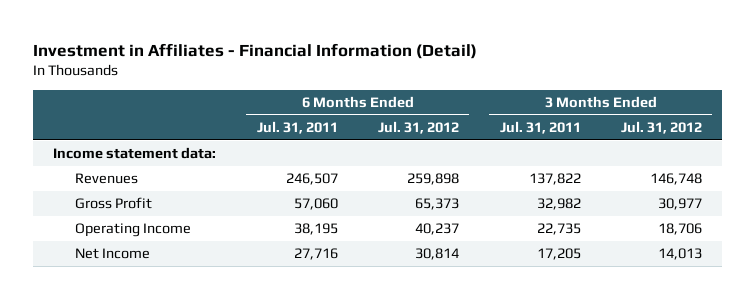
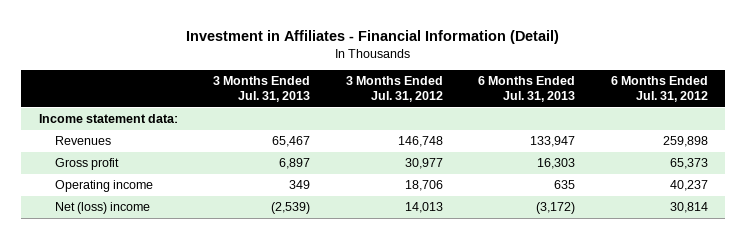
- | 6 Months Ended Jul. 31, 2011 | 6 Months Ended Jul. 31, 2012 | 3 Months Ended Jul. 31, 2011 | 3 Months Ended Jul. 31, 2012
+ | 3 Months Ended Jul. 31, 2013 | 3 Months Ended Jul. 31, 2012 | 6 Months Ended Jul. 31, 2013 | 6 Months Ended Jul. 31, 2012
- Gross Profit | 57,060 | 65,373 | 32,982 | 30,977
- Operating Income | 38,195 | 40,237 | 22,735 | 18,706
- Net Income | 27,716 | 30,814 | 17,205 | 14,013
+ Gross profit | 6,897 | 30,977 | 16,303 | 65,373
+ Operating income | 349 | 18,706 | 635 | 40,237
+ Net (loss) income | (2,539) | 14,013 | (3,172) | 30,814

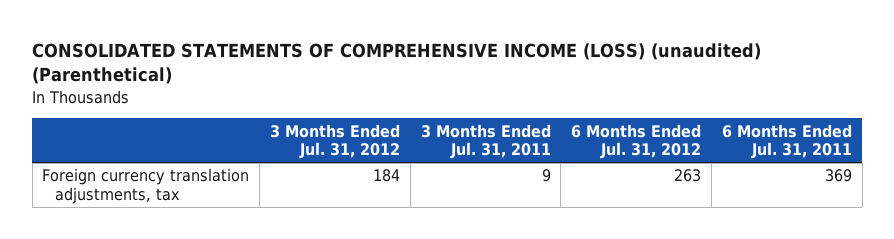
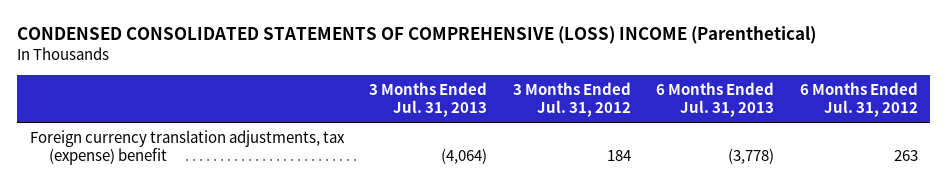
- CONSOLIDATED STATEMENTS OF COMPREHENSIVE INCOME (LOSS) (unaudited) (Parenthetical)
+ CONDENSED CONSOLIDATED STATEMENTS OF COMPREHENSIVE (LOSS) INCOME (Parenthetical)
- | 3 Months Ended Jul. 31, 2012 | 3 Months Ended Jul. 31, 2011 | 6 Months Ended Jul. 31, 2012 | 6 Months Ended Jul. 31, 2011
+ | 3 Months Ended Jul. 31, 2013 | 3 Months Ended Jul. 31, 2012 | 6 Months Ended Jul. 31, 2013 | 6 Months Ended Jul. 31, 2012
- Foreign currency translation adjustments, tax | 184 | 9 | 263 | 369
+ Foreign currency translation adjustments, tax (expense) benefit | (4,064) | 184 | (3,778) | 263

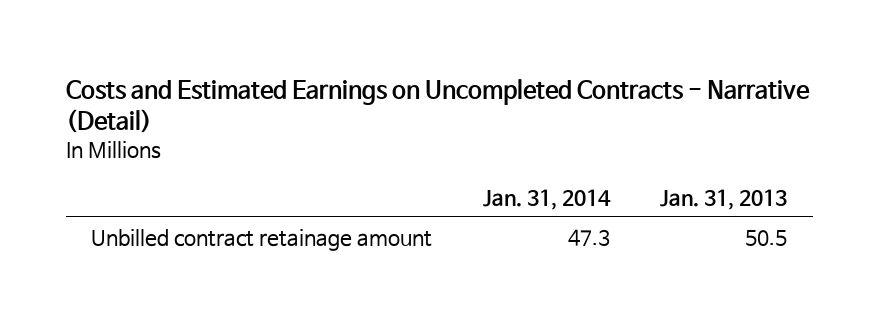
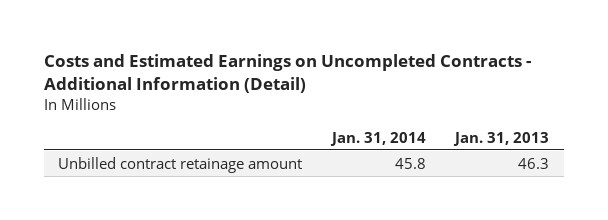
- Costs and Estimated Earnings on Uncompleted Contracts - Narrative (Detail)
+ Costs and Estimated Earnings on Uncompleted Contracts - Additional Information (Detail)
- Unbilled contract retainage amount | 47.3 | 50.5
+ Unbilled contract retainage amount | 45.8 | 46.3

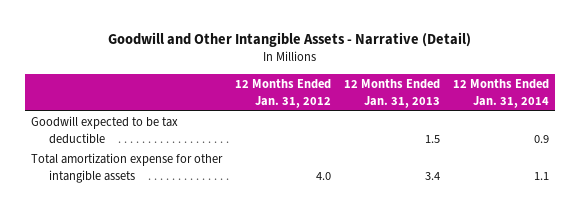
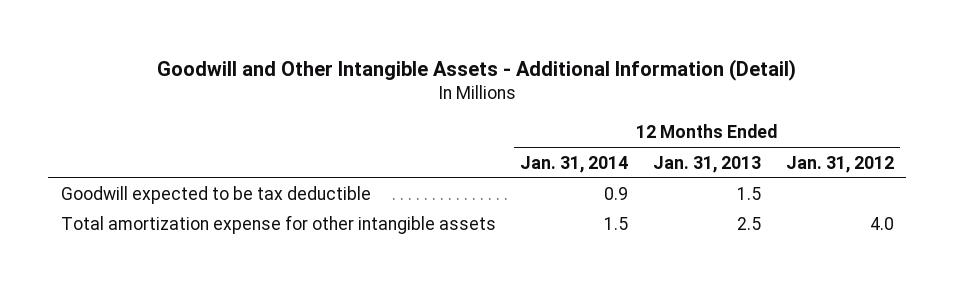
- Goodwill and Other Intangible Assets - Narrative (Detail)
+ Goodwill and Other Intangible Assets - Additional Information (Detail)
- | 12 Months Ended Jan. 31, 2012 | 12 Months Ended Jan. 31, 2013 | 12 Months Ended Jan. 31, 2014
+ | 12 Months Ended Jan. 31, 2014 | 12 Months Ended Jan. 31, 2013 | 12 Months Ended Jan. 31, 2012
- Total amortization expense for other intangible assets | 4.0 | 3.4 | 1.1
+ Total amortization expense for other intangible assets | 1.5 | 2.5 | 4.0

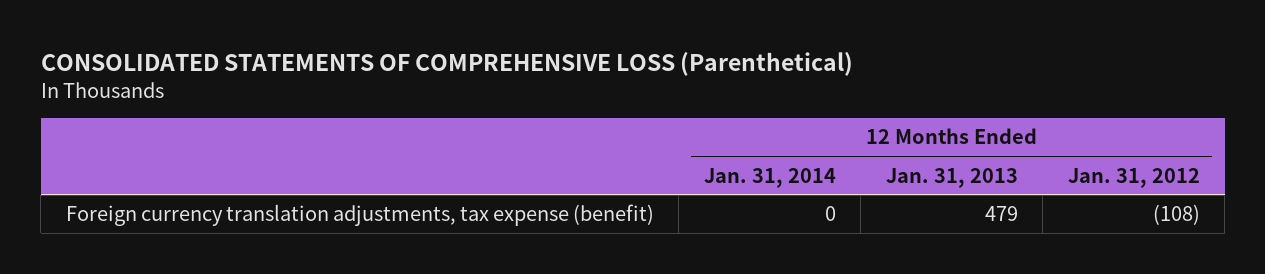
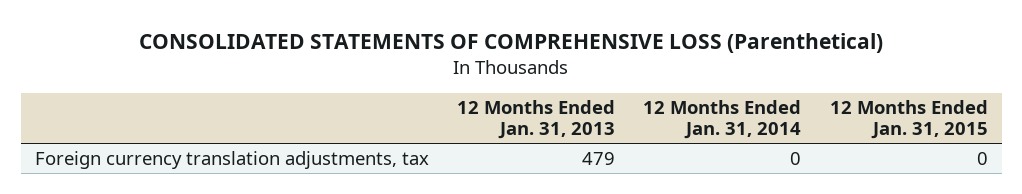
- | 12 Months Ended Jan. 31, 2014 | 12 Months Ended Jan. 31, 2013 | 12 Months Ended Jan. 31, 2012
+ | 12 Months Ended Jan. 31, 2013 | 12 Months Ended Jan. 31, 2014 | 12 Months Ended Jan. 31, 2015
- Foreign currency translation adjustments, tax expense (benefit) | 0 | 479 | (108)
+ Foreign currency translation adjustments, tax | 479 | 0 | 0

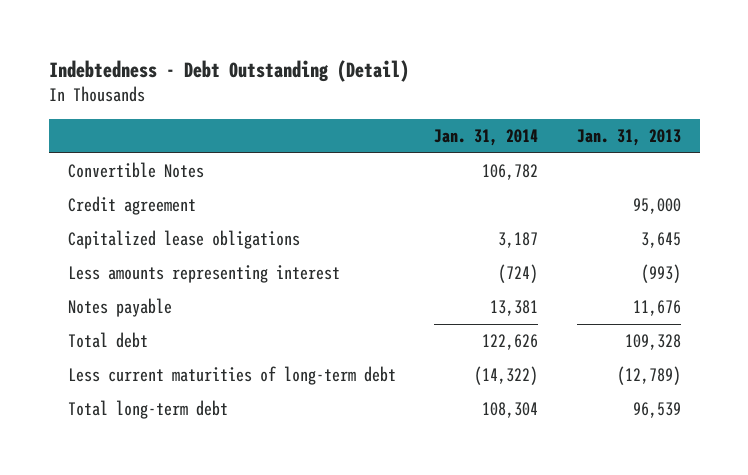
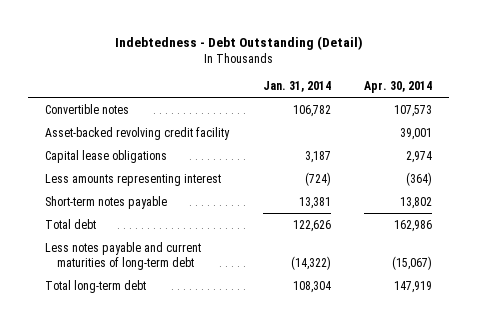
- | Jan. 31, 2014 | Jan. 31, 2013
+ | Jan. 31, 2014 | Apr. 30, 2014
- Convertible Notes | 106,782 |
- Credit agreement | | 95,000
- Capitalized lease obligations | 3,187 | 3,645
+ Convertible notes | 106,782 | 107,573
+ Asset-backed revolving credit facility | | 39,001
+ Capital lease obligations | 3,187 | 2,974
- Notes payable | 13,381 | 11,676
+ Short-term notes payable | 13,381 | 13,802
- Less current maturities of long-term debt | (14,322) | (12,789)
+ Less notes payable and current maturities of long-term debt | (14,322) | (15,067)

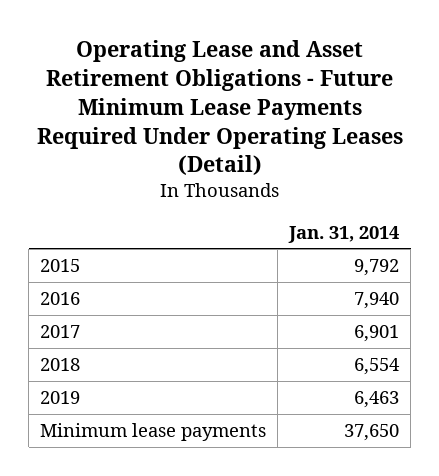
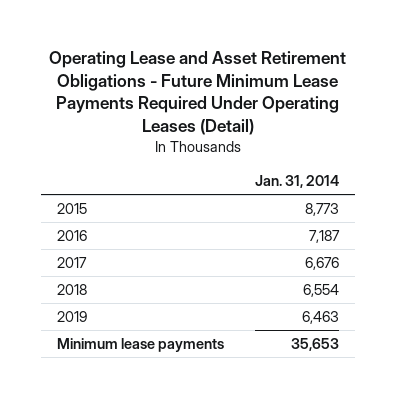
- 2015 | 9,792
- 2016 | 7,940
- 2017 | 6,901
+ 2015 | 8,773
+ 2016 | 7,187
+ 2017 | 6,676
- Minimum lease payments | 37,650
+ Minimum lease payments | 35,653

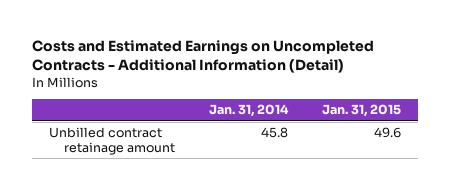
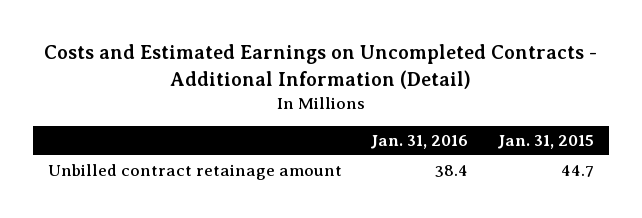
- | Jan. 31, 2014 | Jan. 31, 2015
+ | Jan. 31, 2016 | Jan. 31, 2015
- Unbilled contract retainage amount | 45.8 | 49.6
+ Unbilled contract retainage amount | 38.4 | 44.7

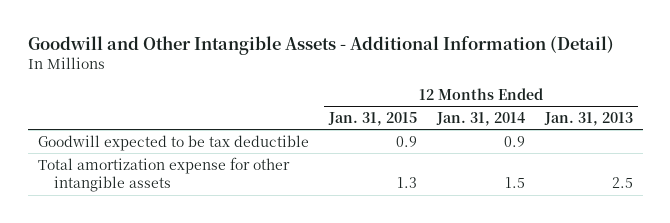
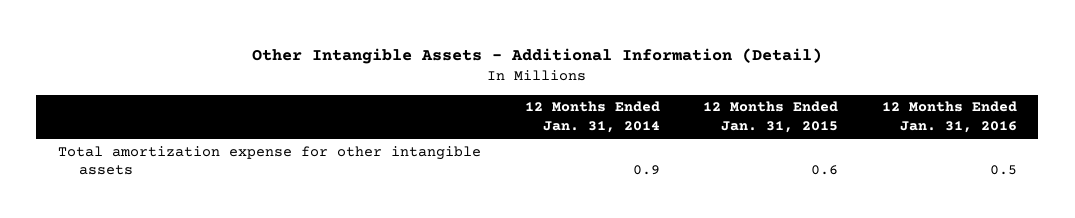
- Goodwill and Other Intangible Assets - Additional Information (Detail)
+ Other Intangible Assets - Additional Information (Detail)
- | 12 Months Ended Jan. 31, 2015 | 12 Months Ended Jan. 31, 2014 | 12 Months Ended Jan. 31, 2013
+ | 12 Months Ended Jan. 31, 2014 | 12 Months Ended Jan. 31, 2015 | 12 Months Ended Jan. 31, 2016
- Goodwill expected to be tax deductible | 0.9 | 0.9 |
- Total amortization expense for other intangible assets | 1.3 | 1.5 | 2.5
+ Total amortization expense for other intangible assets | 0.9 | 0.6 | 0.5

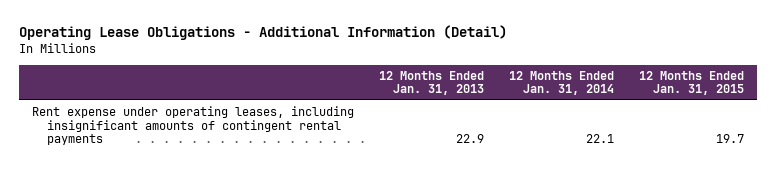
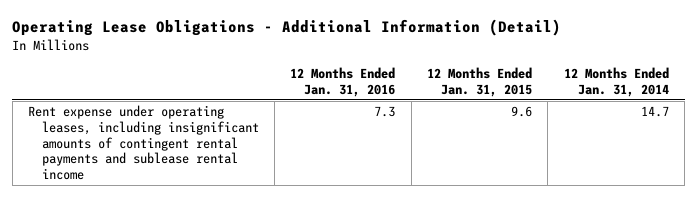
- | 12 Months Ended Jan. 31, 2013 | 12 Months Ended Jan. 31, 2014 | 12 Months Ended Jan. 31, 2015
+ | 12 Months Ended Jan. 31, 2016 | 12 Months Ended Jan. 31, 2015 | 12 Months Ended Jan. 31, 2014
- Rent expense under operating leases, including insignificant amounts of contingent rental payments | 22.9 | 22.1 | 19.7
+ Rent expense under operating leases, including insignificant amounts of contingent rental payments and sublease rental income | 7.3 | 9.6 | 14.7

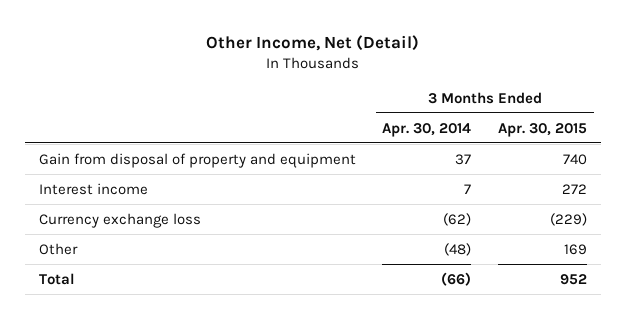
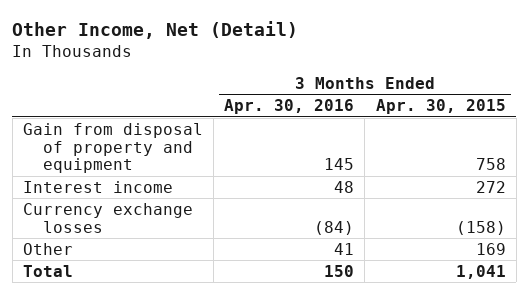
- | 3 Months Ended Apr. 30, 2014 | 3 Months Ended Apr. 30, 2015
+ | 3 Months Ended Apr. 30, 2016 | 3 Months Ended Apr. 30, 2015
- Gain from disposal of property and equipment | 37 | 740
+ Gain from disposal of property and equipment | 145 | 758
- Currency exchange loss | (62) | (229)
+ Currency exchange losses | (84) | (158)
- Total | (66) | 952
+ Total | 150 | 1,041

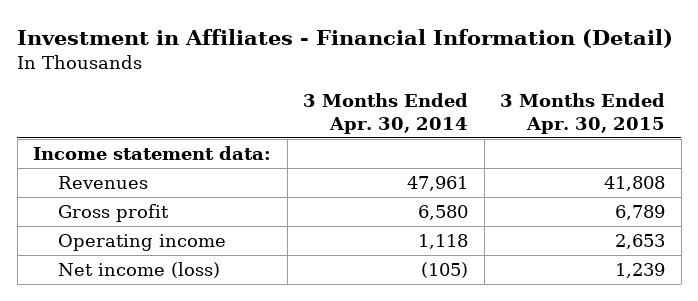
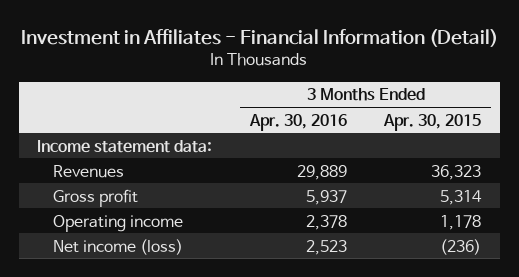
- | 3 Months Ended Apr. 30, 2014 | 3 Months Ended Apr. 30, 2015
+ | 3 Months Ended Apr. 30, 2016 | 3 Months Ended Apr. 30, 2015
- Revenues | 47,961 | 41,808
- Gross profit | 6,580 | 6,789
- Operating income | 1,118 | 2,653
- Net income (loss) | (105) | 1,239
+ Revenues | 29,889 | 36,323
+ Gross profit | 5,937 | 5,314
+ Operating income | 2,378 | 1,178
+ Net income (loss) | 2,523 | (236)

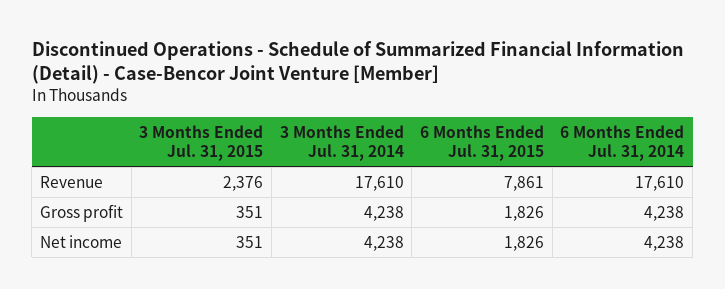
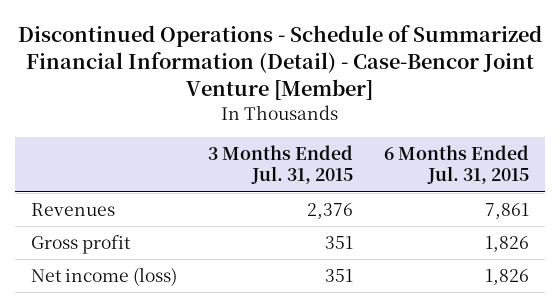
- | 3 Months Ended Jul. 31, 2015 | 3 Months Ended Jul. 31, 2014 | 6 Months Ended Jul. 31, 2015 | 6 Months Ended Jul. 31, 2014
+ | 3 Months Ended Jul. 31, 2015 | 6 Months Ended Jul. 31, 2015
- Revenue | 2,376 | 17,610 | 7,861 | 17,610
+ Revenues | 2,376 | 7,861
- Net income | 351 | 4,238 | 1,826 | 4,238
+ Net income (loss) | 351 | 1,826

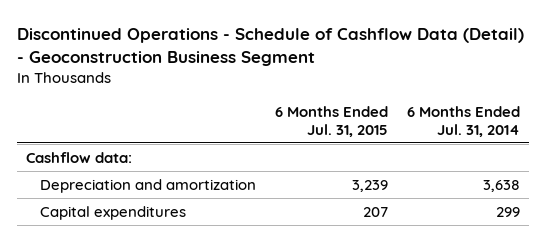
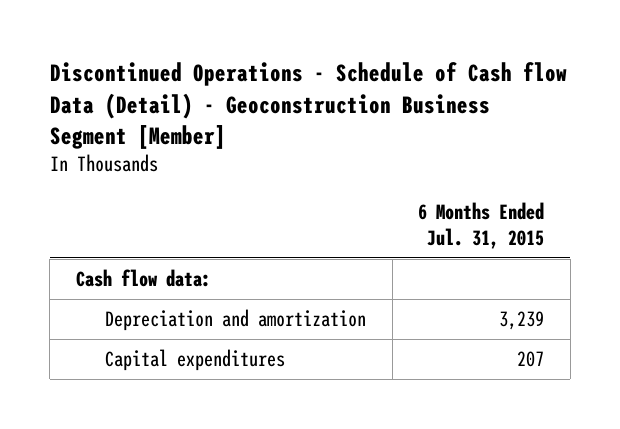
- Discontinued Operations - Schedule of Cashflow Data (Detail) - Geoconstruction Business Segment
+ Discontinued Operations - Schedule of Cash flow Data (Detail) - Geoconstruction Business Segment [Member]
- | 6 Months Ended Jul. 31, 2015 | 6 Months Ended Jul. 31, 2014
+ | 6 Months Ended Jul. 31, 2015
- Cashflow data:
+ Cash flow data:

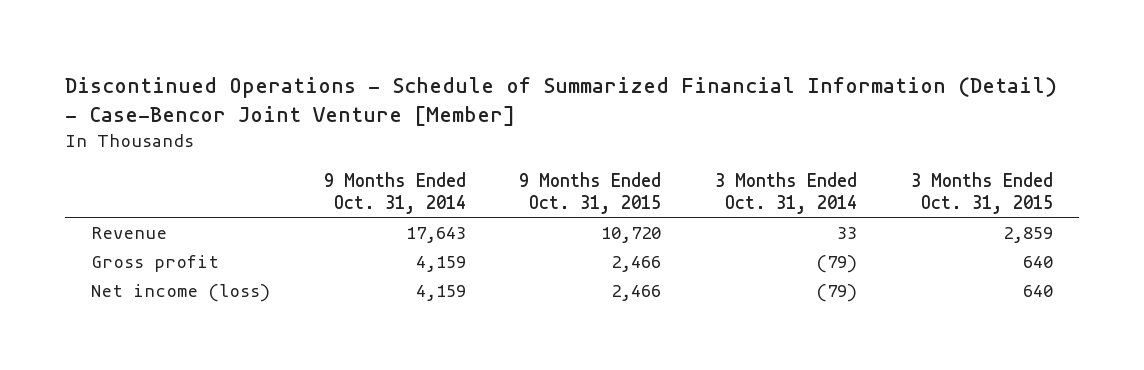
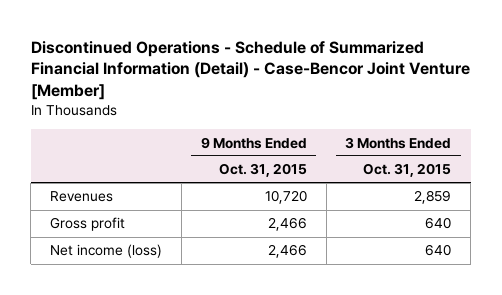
- | 9 Months Ended Oct. 31, 2014 | 9 Months Ended Oct. 31, 2015 | 3 Months Ended Oct. 31, 2014 | 3 Months Ended Oct. 31, 2015
+ | 9 Months Ended Oct. 31, 2015 | 3 Months Ended Oct. 31, 2015
- Revenue | 17,643 | 10,720 | 33 | 2,859
+ Revenues | 10,720 | 2,859

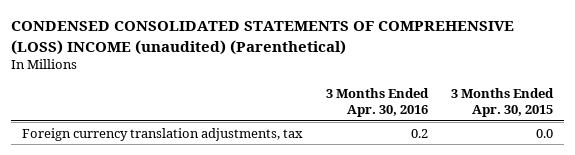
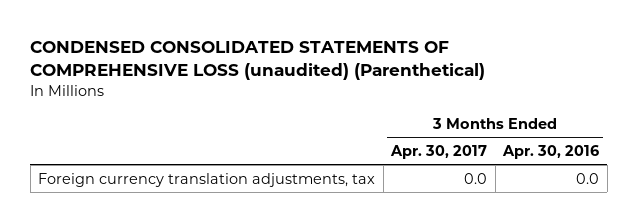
- CONDENSED CONSOLIDATED STATEMENTS OF COMPREHENSIVE (LOSS) INCOME (unaudited) (Parenthetical)
+ CONDENSED CONSOLIDATED STATEMENTS OF COMPREHENSIVE LOSS (unaudited) (Parenthetical)
- | 3 Months Ended Apr. 30, 2016 | 3 Months Ended Apr. 30, 2015
+ | 3 Months Ended Apr. 30, 2017 | 3 Months Ended Apr. 30, 2016
- Foreign currency translation adjustments, tax | 0.2 | 0.0
+ Foreign currency translation adjustments, tax | 0.0 | 0.0

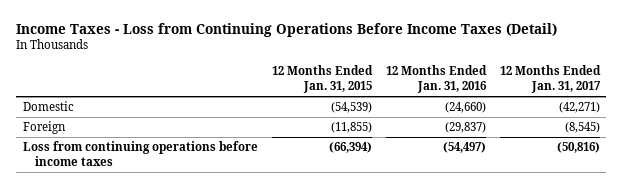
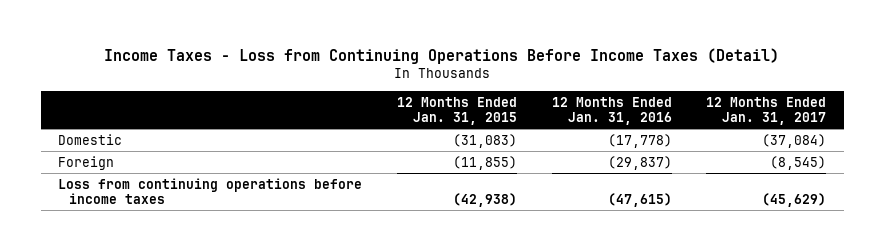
- Domestic | (54,539) | (24,660) | (42,271)
+ Domestic | (31,083) | (17,778) | (37,084)
- Loss from continuing operations before income taxes | (66,394) | (54,497) | (50,816)
+ Loss from continuing operations before income taxes | (42,938) | (47,615) | (45,629)

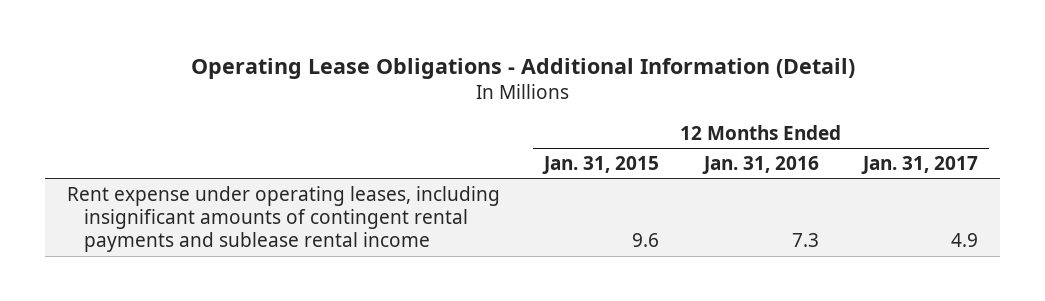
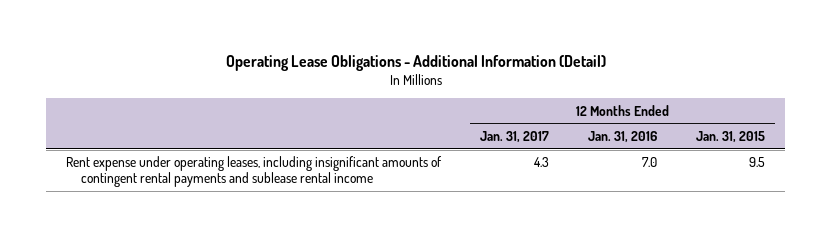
- | 12 Months Ended Jan. 31, 2015 | 12 Months Ended Jan. 31, 2016 | 12 Months Ended Jan. 31, 2017
+ | 12 Months Ended Jan. 31, 2017 | 12 Months Ended Jan. 31, 2016 | 12 Months Ended Jan. 31, 2015
- Rent expense under operating leases, including insignificant amounts of contingent rental payments and sublease rental income | 9.6 | 7.3 | 4.9
+ Rent expense under operating leases, including insignificant amounts of contingent rental payments and sublease rental income | 4.3 | 7.0 | 9.5

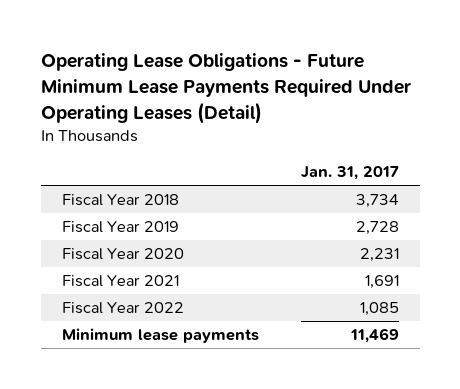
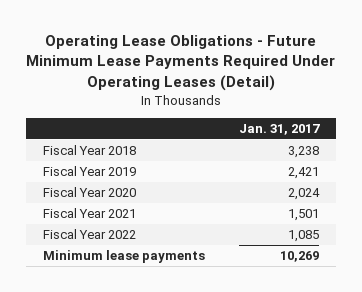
- Fiscal Year 2018 | 3,734
- Fiscal Year 2019 | 2,728
- Fiscal Year 2020 | 2,231
- Fiscal Year 2021 | 1,691
+ Fiscal Year 2018 | 3,238
+ Fiscal Year 2019 | 2,421
+ Fiscal Year 2020 | 2,024
+ Fiscal Year 2021 | 1,501
- Minimum lease payments | 11,469
+ Minimum lease payments | 10,269

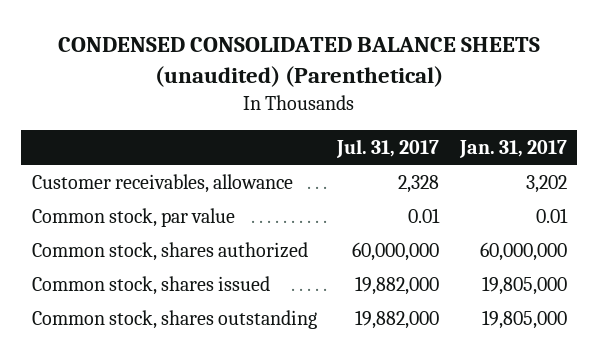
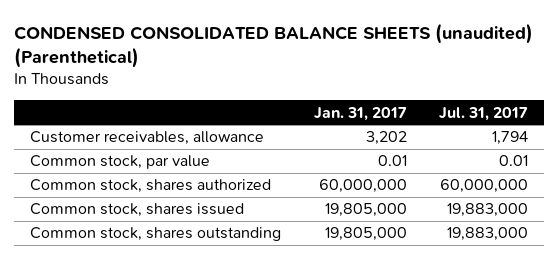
- | Jul. 31, 2017 | Jan. 31, 2017
+ | Jan. 31, 2017 | Jul. 31, 2017
- Customer receivables, allowance | 2,328 | 3,202
+ Customer receivables, allowance | 3,202 | 1,794
- Common stock, shares issued | 19,882,000 | 19,805,000
- Common stock, shares outstanding | 19,882,000 | 19,805,000
+ Common stock, shares issued | 19,805,000 | 19,883,000
+ Common stock, shares outstanding | 19,805,000 | 19,883,000

